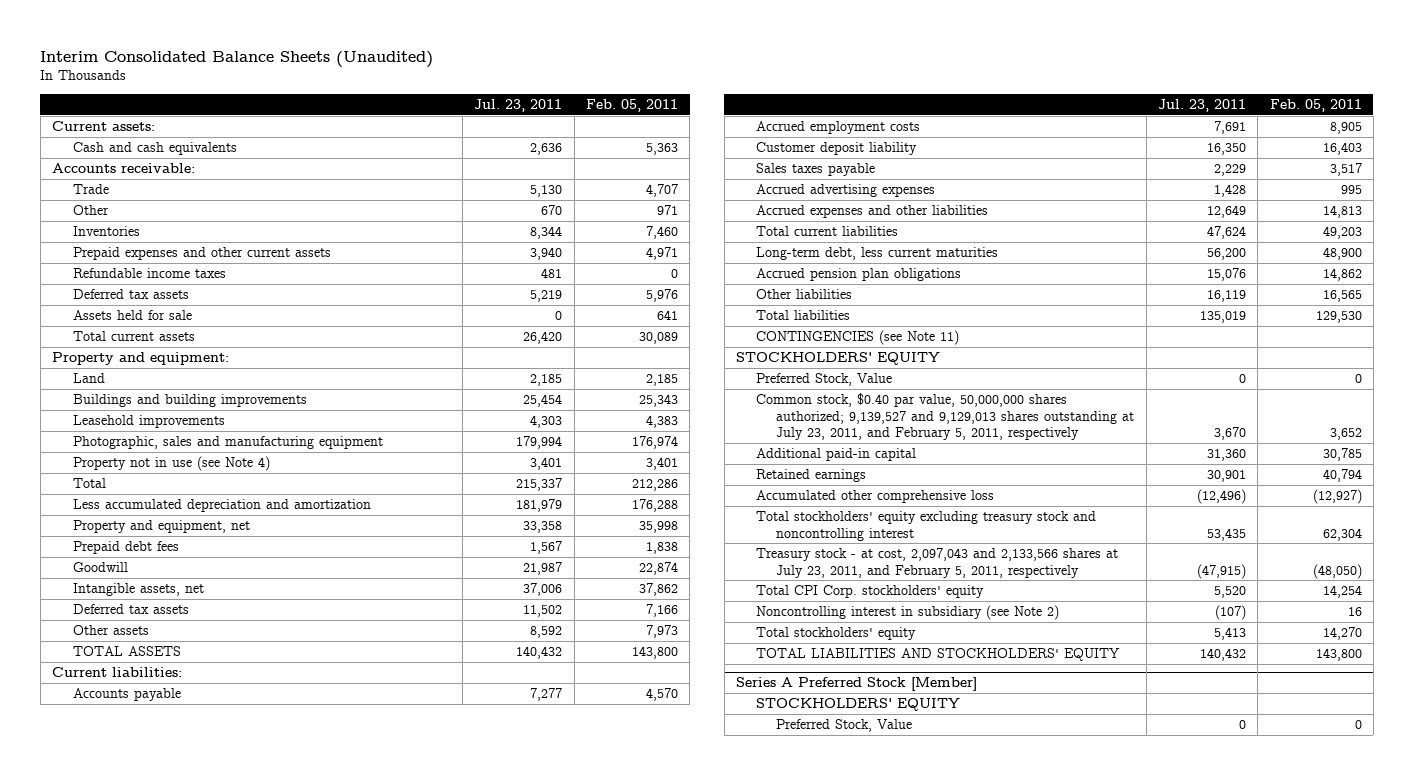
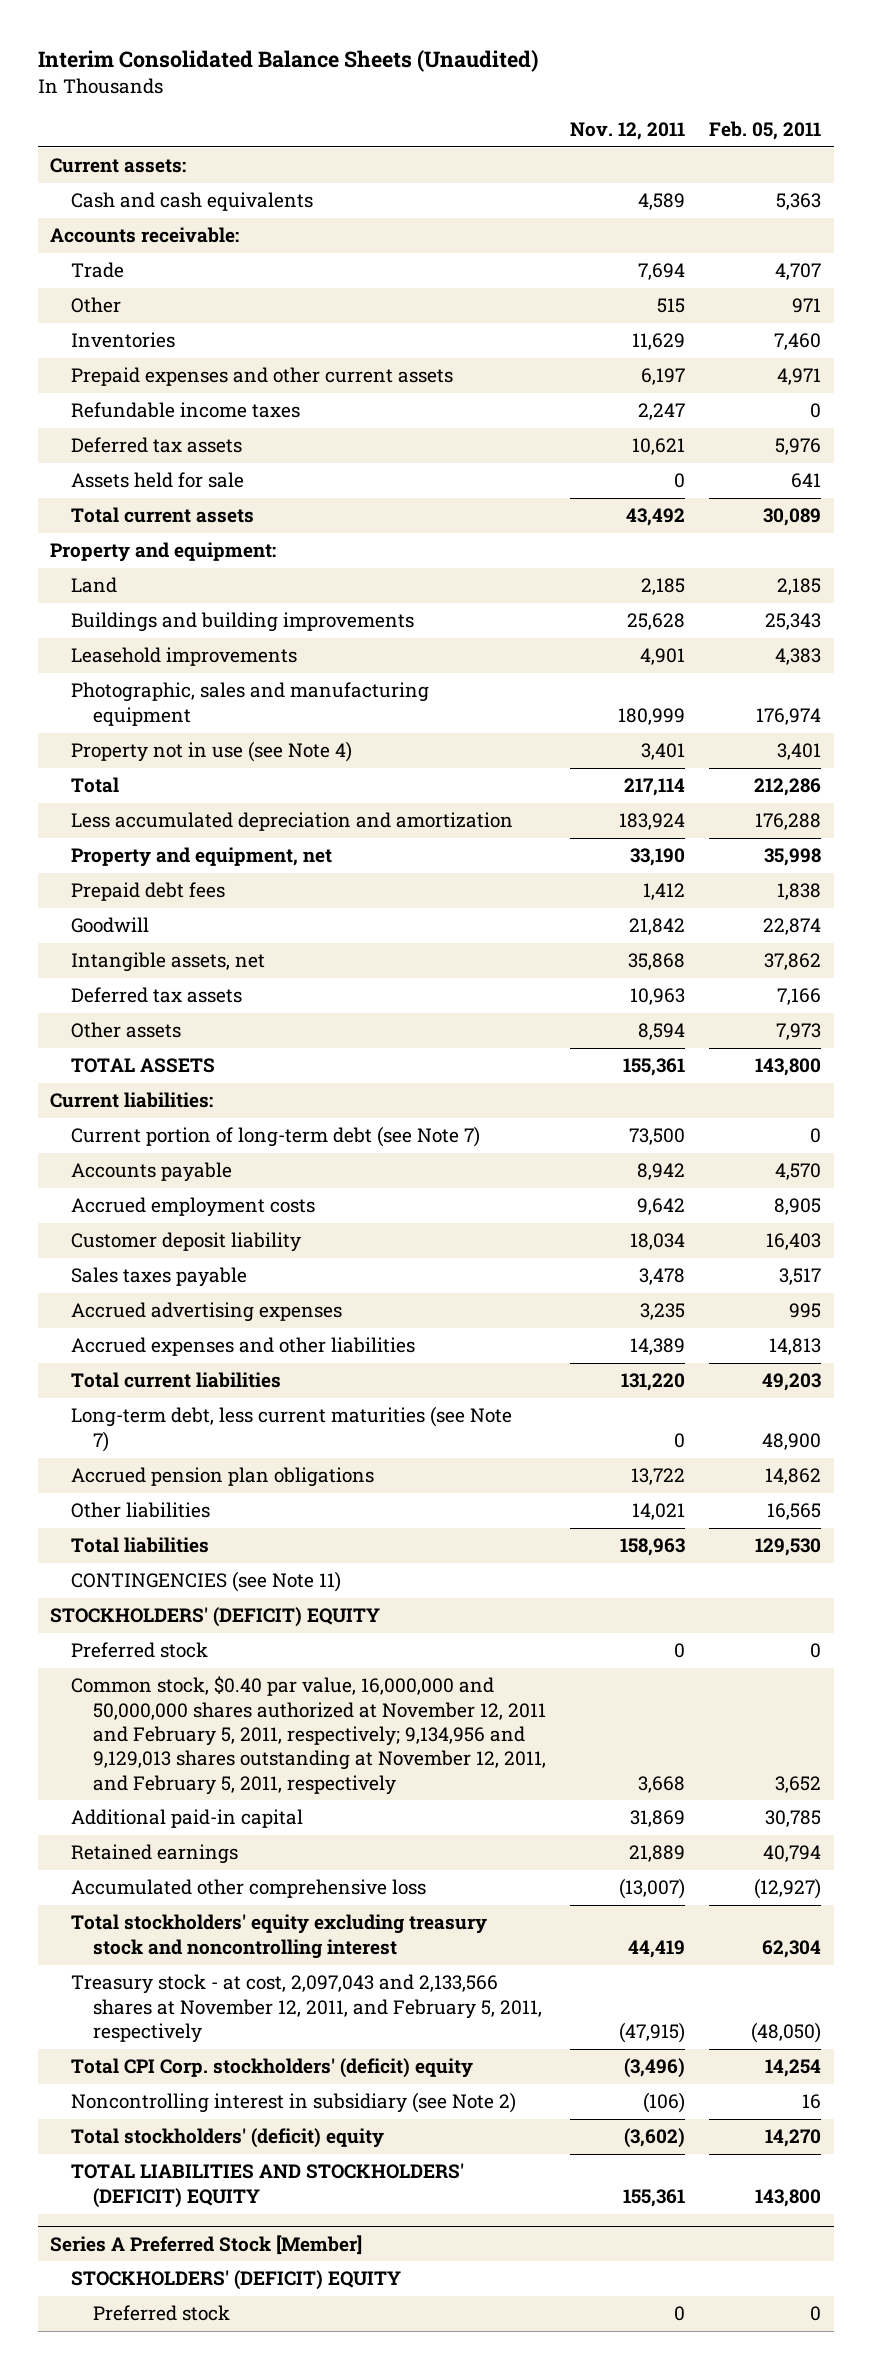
- | Jul. 23, 2011 | Feb. 05, 2011
+ | Nov. 12, 2011 | Feb. 05, 2011
+ Current portion of long-term debt (see Note 7) | 73,500 | 0
- Long-term debt, less current maturities | 56,200 | 48,900
+ Long-term debt, less current maturities (see Note 7) | 0 | 48,900
- STOCKHOLDERS' EQUITY
- Preferred Stock, Value | 0 | 0
- Common stock, $0.40 par value, 50,000,000 shares authorized; 9,139,527 and 9,129,013 shares outstanding at July 23, 2011, and February 5, 2011, respectively | 3,670 | 3,652
+ STOCKHOLDERS' (DEFICIT) EQUITY
+ Preferred stock | 0 | 0
+ Common stock, $0.40 par value, 16,000,000 and 50,000,000 shares authorized at November 12, 2011 and February 5, 2011, respectively; 9,134,956 and 9,129,013 shares outstanding at November 12, 2011, and February 5, 2011, respectively | 3,668 | 3,652
- Treasury stock - at cost, 2,097,043 and 2,133,566 shares at July 23, 2011, and February 5, 2011, respectively | (47,915) | (48,050)
- Total CPI Corp. stockholders' equity | 5,520 | 14,254
+ Treasury stock - at cost, 2,097,043 and 2,133,566 shares at November 12, 2011, and February 5, 2011, respectively | (47,915) | (48,050)
+ Total CPI Corp. stockholders' (deficit) equity | (3,496) | 14,254
- Total stockholders' equity | 5,413 | 14,270
- TOTAL LIABILITIES AND STOCKHOLDERS' EQUITY | 140,432 | 143,800
+ Total stockholders' (deficit) equity | (3,602) | 14,270
+ TOTAL LIABILITIES AND STOCKHOLDERS' (DEFICIT) EQUITY | 155,361 | 143,800
@ Series A Preferred Stock [Member]
- STOCKHOLDERS' EQUITY
- Preferred Stock, Value | 0 | 0
+ STOCKHOLDERS' (DEFICIT) EQUITY
+ Preferred stock | 0 | 0

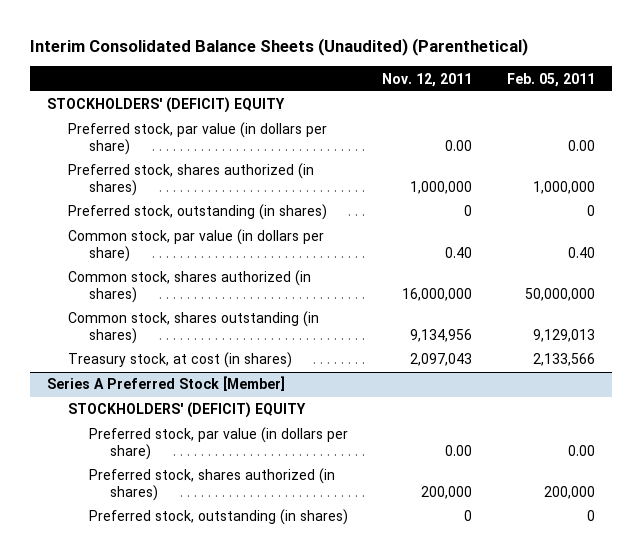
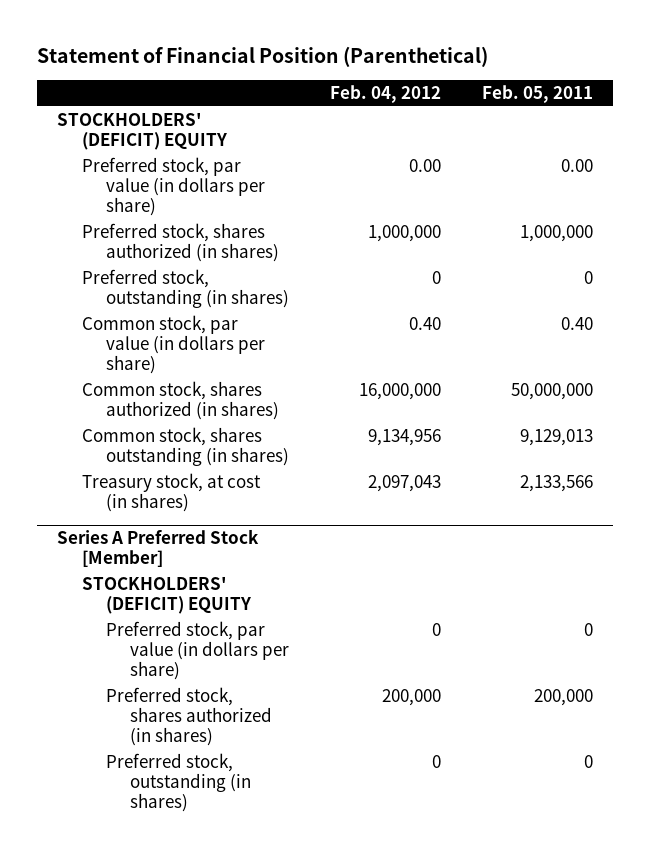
- Interim Consolidated Balance Sheets (Unaudited) (Parenthetical)
+ Statement of Financial Position (Parenthetical)
- | Nov. 12, 2011 | Feb. 05, 2011
+ | Feb. 04, 2012 | Feb. 05, 2011
@ Series A Preferred Stock [Member]
- Preferred stock, par value (in dollars per share) | 0.00 | 0.00
+ Preferred stock, par value (in dollars per share) | 0 | 0

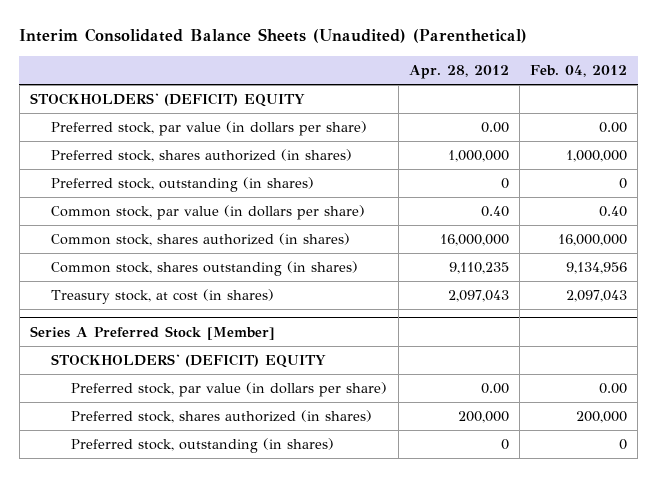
- Statement of Financial Position (Parenthetical)
+ Interim Consolidated Balance Sheets (Unaudited) (Parenthetical)
- | Feb. 04, 2012 | Feb. 05, 2011
+ | Apr. 28, 2012 | Feb. 04, 2012
@ Series A Preferred Stock [Member]
- Preferred stock, par value (in dollars per share) | 0 | 0
+ Preferred stock, par value (in dollars per share) | 0.00 | 0.00

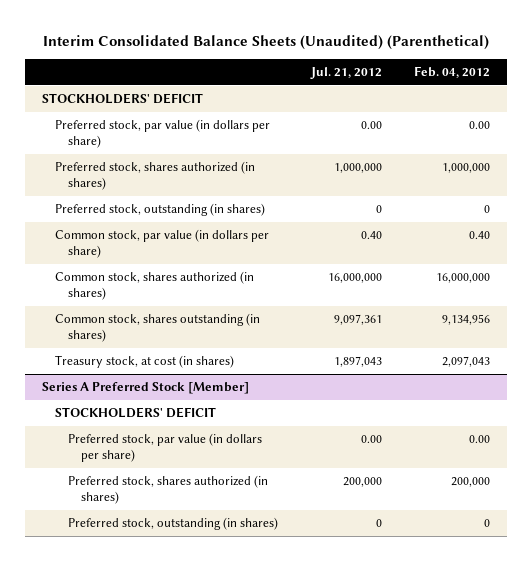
- | Apr. 28, 2012 | Feb. 04, 2012
+ | Jul. 21, 2012 | Feb. 04, 2012
- STOCKHOLDERS' (DEFICIT) EQUITY
+ STOCKHOLDERS' DEFICIT
@ Series A Preferred Stock [Member]
- STOCKHOLDERS' (DEFICIT) EQUITY
+ STOCKHOLDERS' DEFICIT

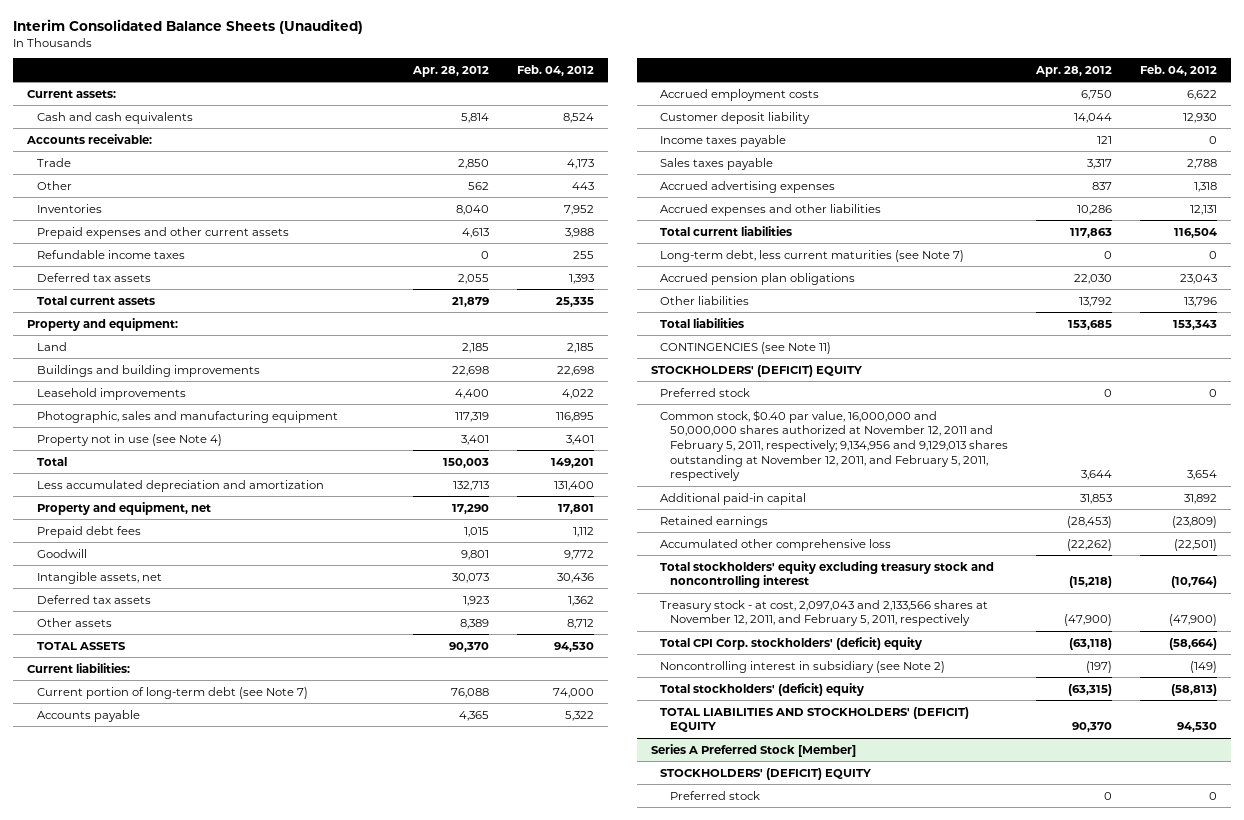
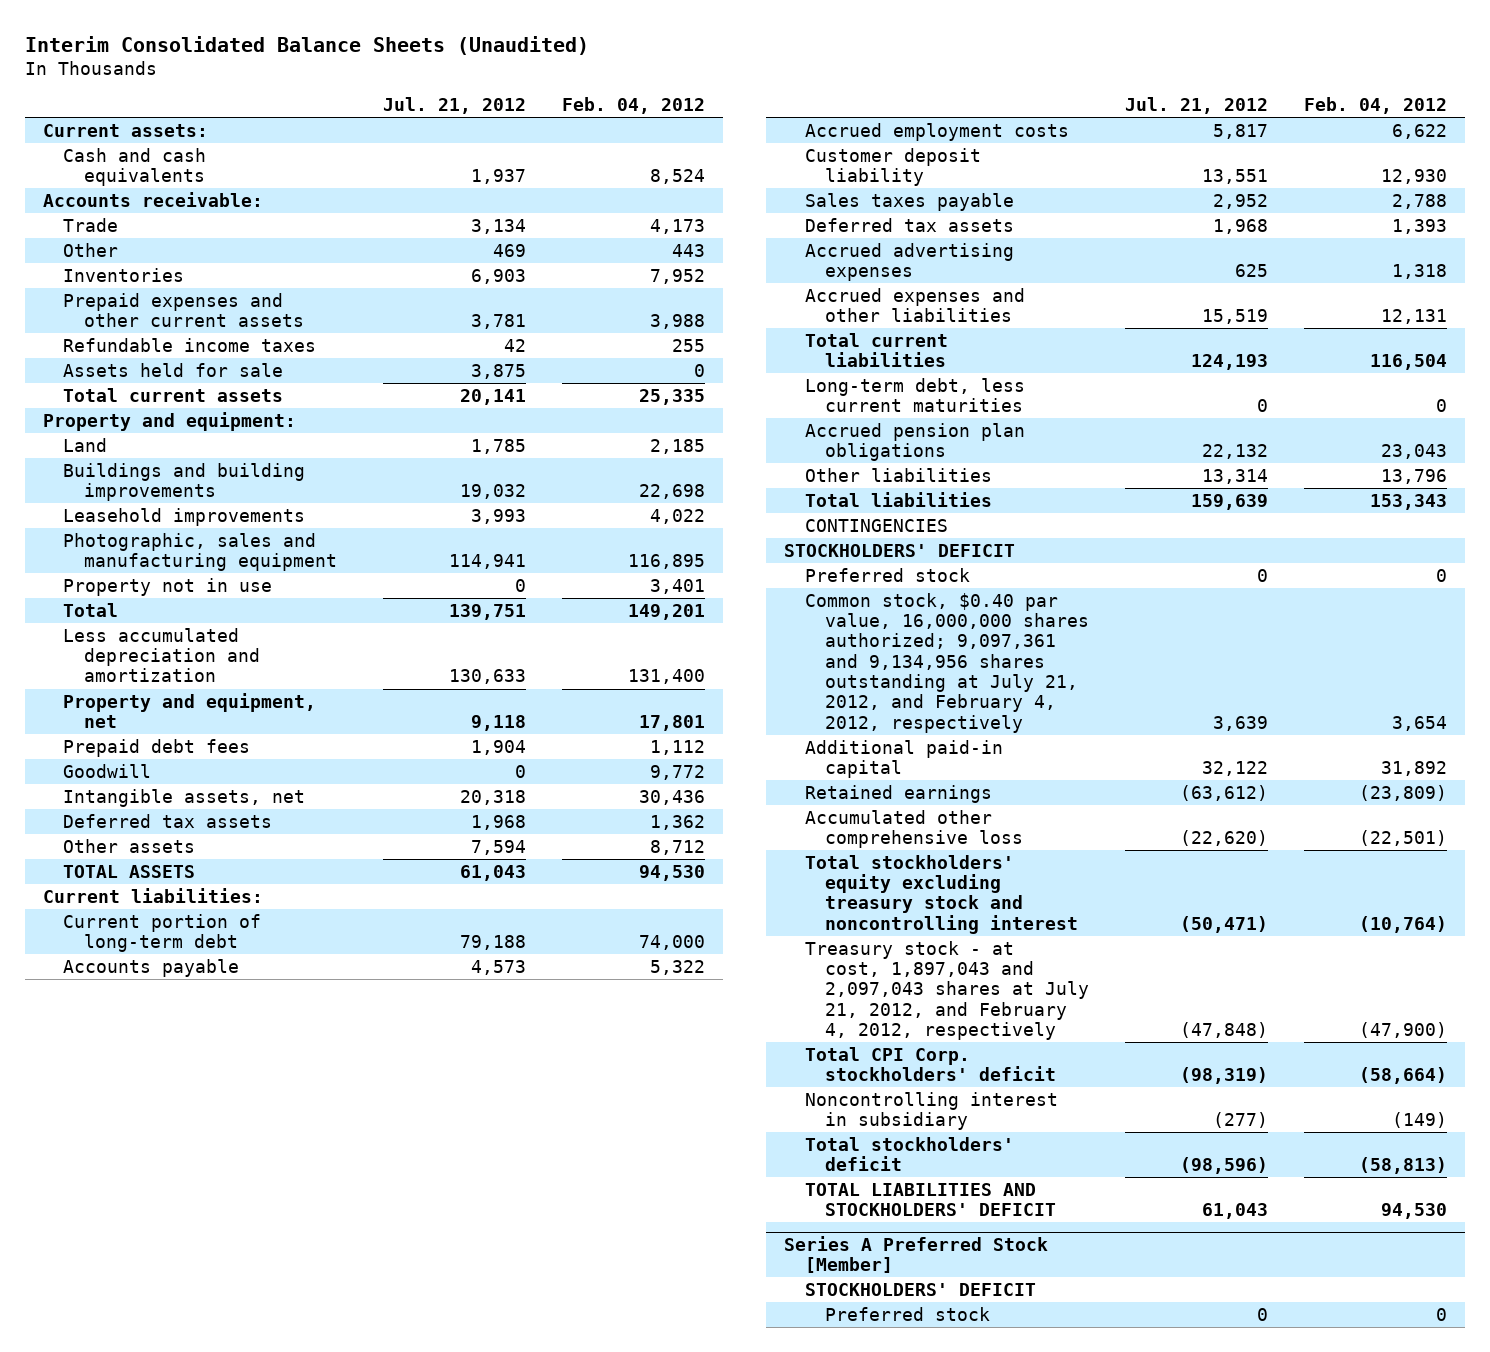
- | Apr. 28, 2012 | Feb. 04, 2012
+ | Jul. 21, 2012 | Feb. 04, 2012
+ Assets held for sale | 3,875 | 0
- Property not in use (see Note 4) | 3,401 | 3,401
+ Property not in use | 0 | 3,401
- Current portion of long-term debt (see Note 7) | 76,088 | 74,000
+ Current portion of long-term debt | 79,188 | 74,000
- Income taxes payable | 121 | 0
moved down: Deferred tax assets | 1,968 | 1,393
- Long-term debt, less current maturities (see Note 7) | 0 | 0
+ Long-term debt, less current maturities | 0 | 0
- CONTINGENCIES (see Note 11)
- STOCKHOLDERS' (DEFICIT) EQUITY
+ CONTINGENCIES
+ STOCKHOLDERS' DEFICIT
- Common stock, $0.40 par value, 16,000,000 and 50,000,000 shares authorized at November 12, 2011 and February 5, 2011, respectively; 9,134,956 and 9,129,013 shares outstanding at November 12, 2011, and February 5, 2011, respectively | 3,644 | 3,654
+ Common stock, $0.40 par value, 16,000,000 shares authorized; 9,097,361 and 9,134,956 shares outstanding at July 21, 2012, and February 4, 2012, respectively | 3,639 | 3,654
- Treasury stock - at cost, 2,097,043 and 2,133,566 shares at November 12, 2011, and February 5, 2011, respectively | (47,900) | (47,900)
- Total CPI Corp. stockholders' (deficit) equity | (63,118) | (58,664)
- Noncontrolling interest in subsidiary (see Note 2) | (197) | (149)
- Total stockholders' (deficit) equity | (63,315) | (58,813)
- TOTAL LIABILITIES AND STOCKHOLDERS' (DEFICIT) EQUITY | 90,370 | 94,530
+ Treasury stock - at cost, 1,897,043 and 2,097,043 shares at July 21, 2012, and February 4, 2012, respectively | (47,848) | (47,900)
+ Total CPI Corp. stockholders' deficit | (98,319) | (58,664)
+ Noncontrolling interest in subsidiary | (277) | (149)
+ Total stockholders' deficit | (98,596) | (58,813)
+ TOTAL LIABILITIES AND STOCKHOLDERS' DEFICIT | 61,043 | 94,530
@ Series A Preferred Stock [Member]
- STOCKHOLDERS' (DEFICIT) EQUITY
+ STOCKHOLDERS' DEFICIT

